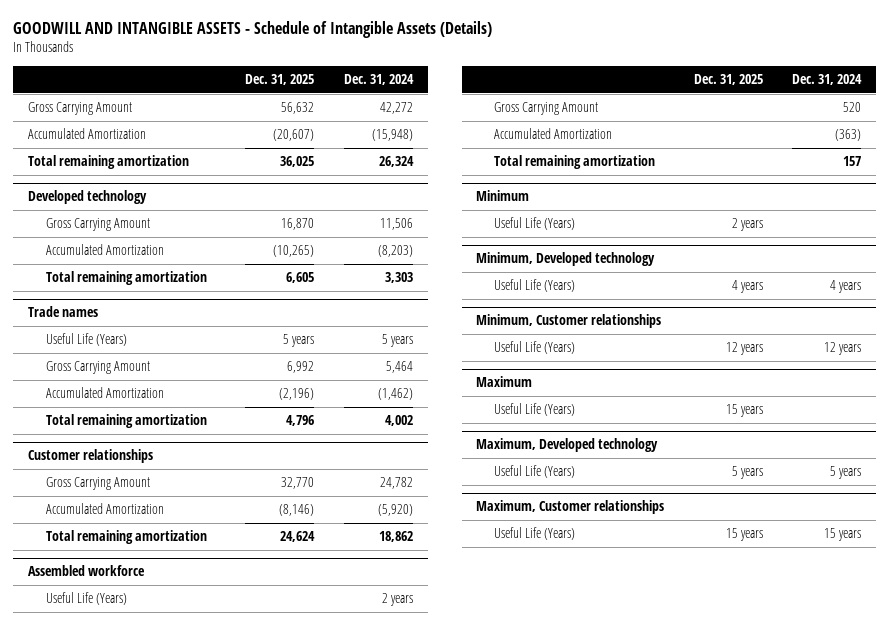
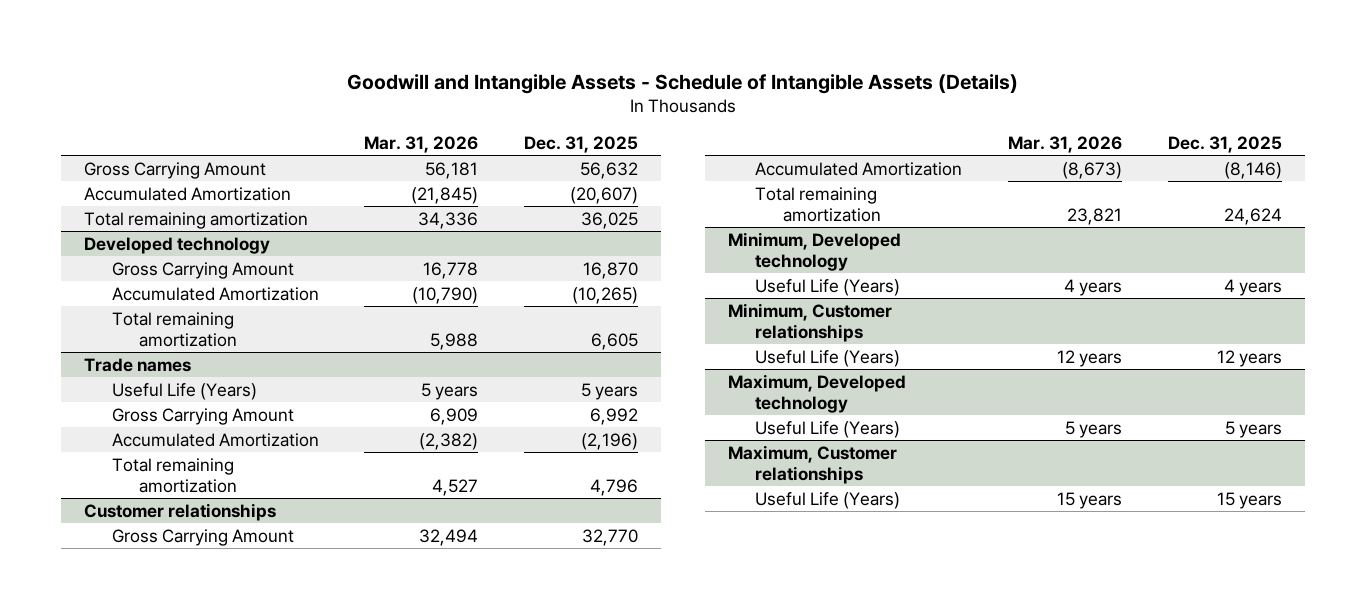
- GOODWILL AND INTANGIBLE ASSETS - Schedule of Intangible Assets (Details)
+ Goodwill and Intangible Assets - Schedule of Intangible Assets (Details)
- | Dec. 31, 2025 | Dec. 31, 2024
+ | Mar. 31, 2026 | Dec. 31, 2025
- Assembled workforce
- Useful Life (Years) | | 2 years
- Gross Carrying Amount | | 520
- Accumulated Amortization | | (363)
- Total remaining amortization | | 157
- Minimum
- Useful Life (Years) | 2 years |
- Maximum
- Useful Life (Years) | 15 years |

